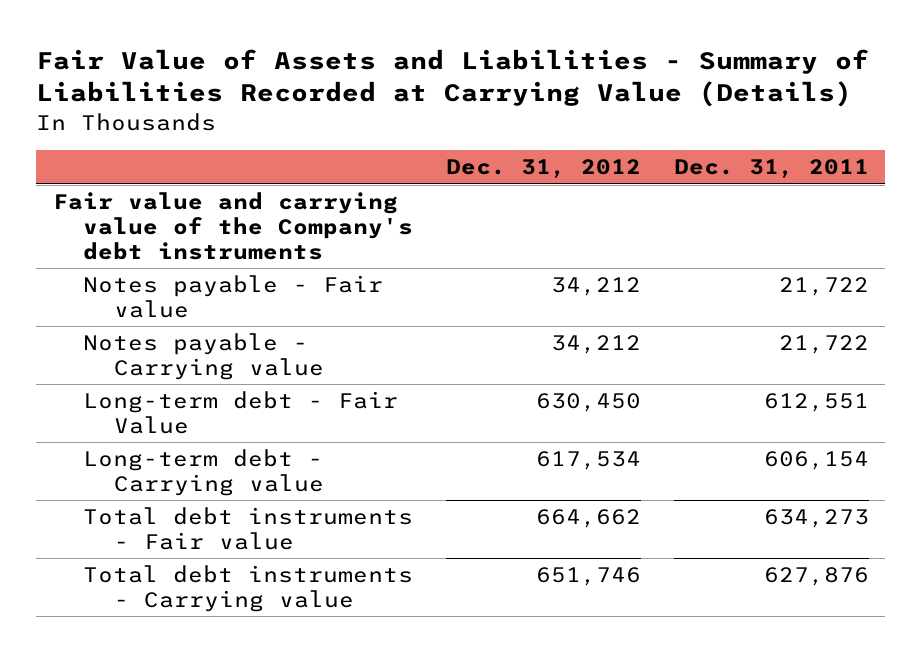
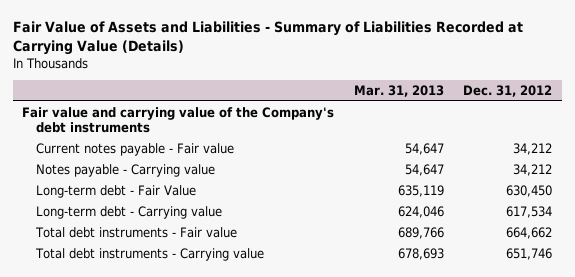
- | Dec. 31, 2012 | Dec. 31, 2011
+ | Mar. 31, 2013 | Dec. 31, 2012
- Notes payable - Fair value | 34,212 | 21,722
+ Current notes payable - Fair value | 54,647 | 34,212

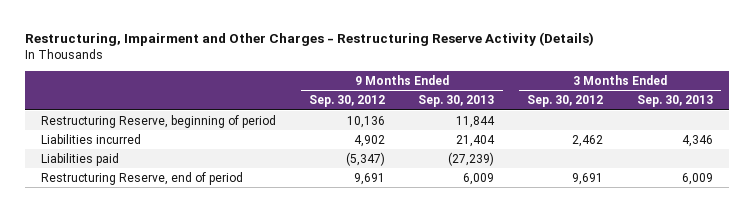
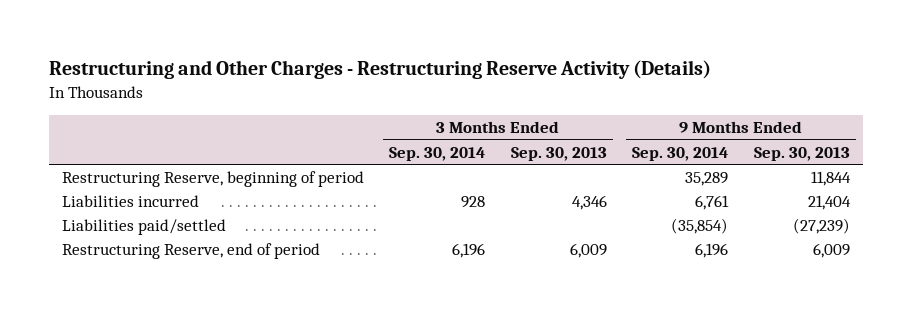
- Restructuring, Impairment and Other Charges - Restructuring Reserve Activity (Details)
+ Restructuring and Other Charges - Restructuring Reserve Activity (Details)
- | 9 Months Ended Sep. 30, 2012 | 9 Months Ended Sep. 30, 2013 | 3 Months Ended Sep. 30, 2012 | 3 Months Ended Sep. 30, 2013
+ | 3 Months Ended Sep. 30, 2014 | 3 Months Ended Sep. 30, 2013 | 9 Months Ended Sep. 30, 2014 | 9 Months Ended Sep. 30, 2013
- Liabilities paid | (5,347) | (27,239) | |
+ Liabilities paid/settled | | | (35,854) | (27,239)

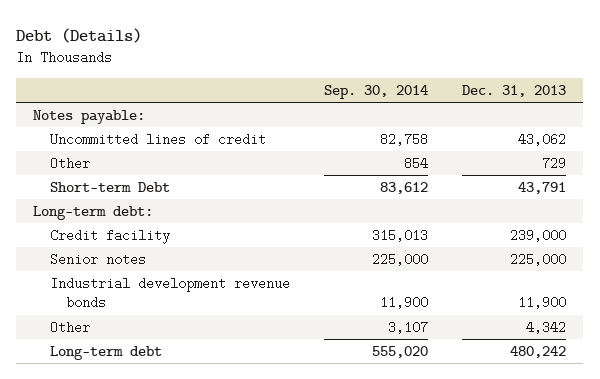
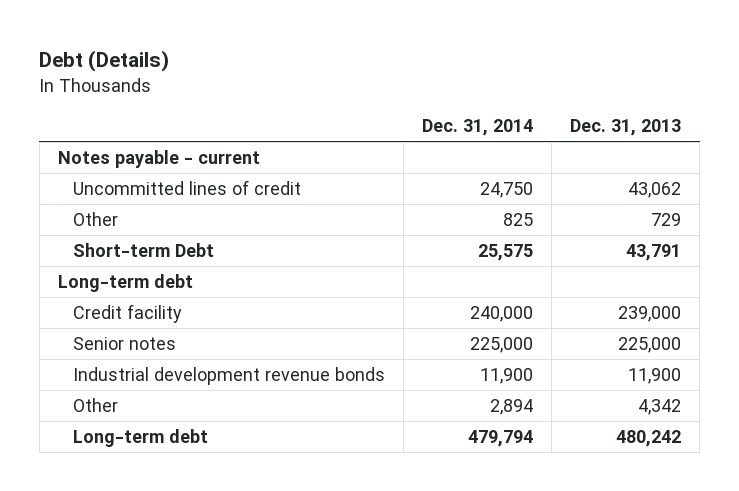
- | Sep. 30, 2014 | Dec. 31, 2013
+ | Dec. 31, 2014 | Dec. 31, 2013
- Notes payable:
+ Notes payable - current
- Long-term debt:
+ Long-term debt

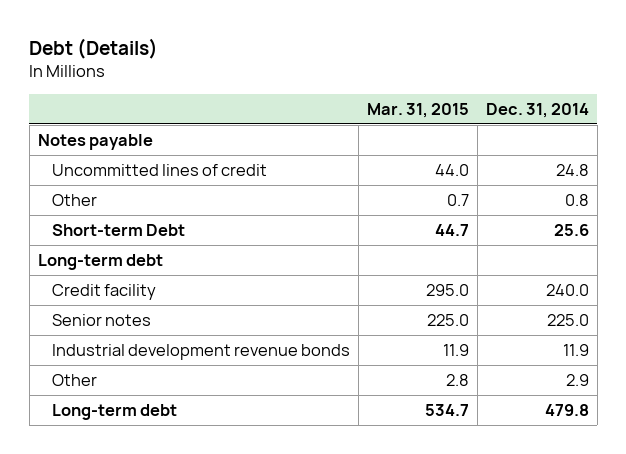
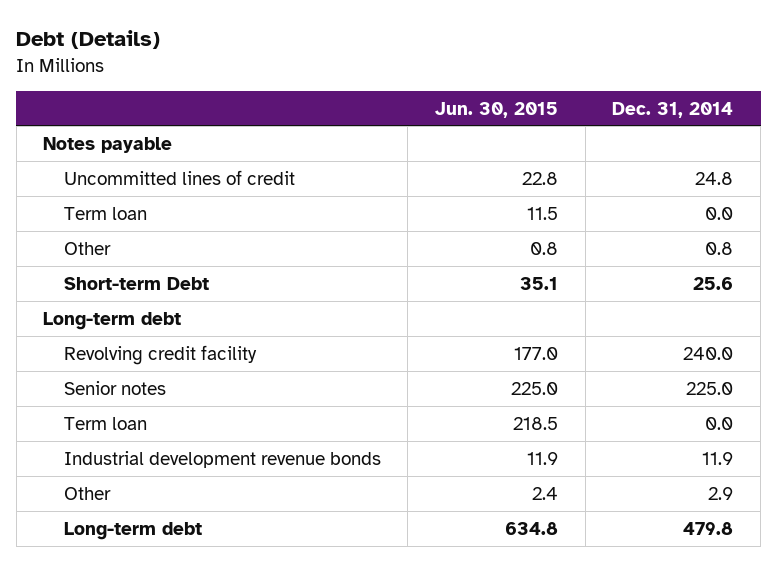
- | Mar. 31, 2015 | Dec. 31, 2014
+ | Jun. 30, 2015 | Dec. 31, 2014
+ Term loan | 11.5 | 0.0
- Credit facility | 295.0 | 240.0
+ Revolving credit facility | 177.0 | 240.0
+ Term loan | 218.5 | 0.0

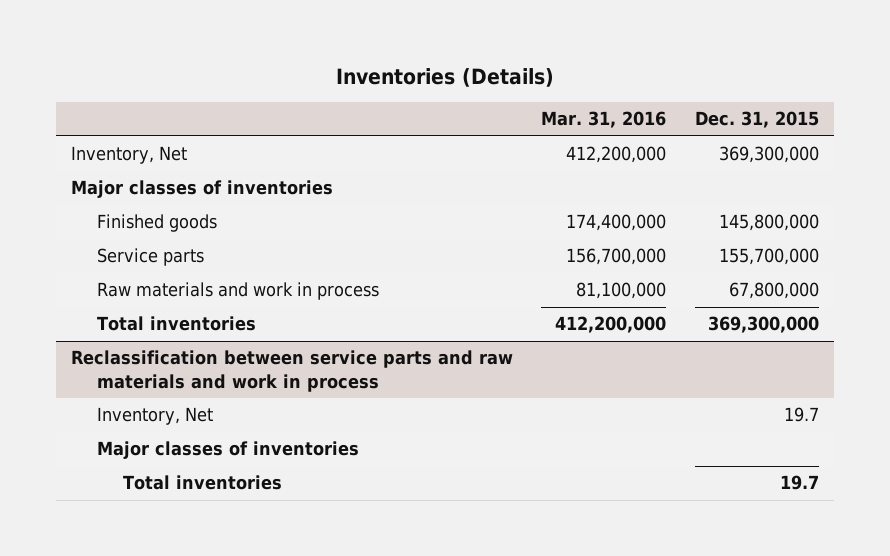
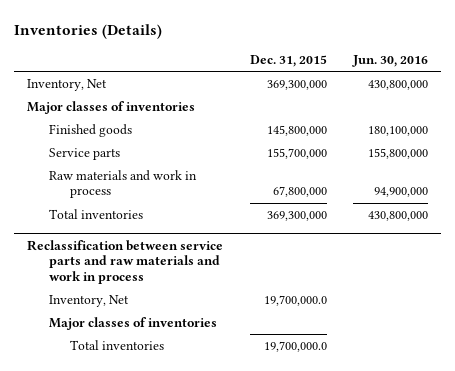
- | Mar. 31, 2016 | Dec. 31, 2015
+ | Dec. 31, 2015 | Jun. 30, 2016
@ Reclassification between service parts and raw materials and work in process
- Inventory, Net | | 19.7
+ Inventory, Net | 19,700,000.0 |
- Total inventories | | 19.7
+ Total inventories | 19,700,000.0 |

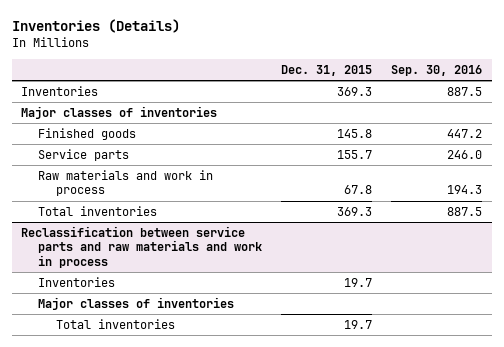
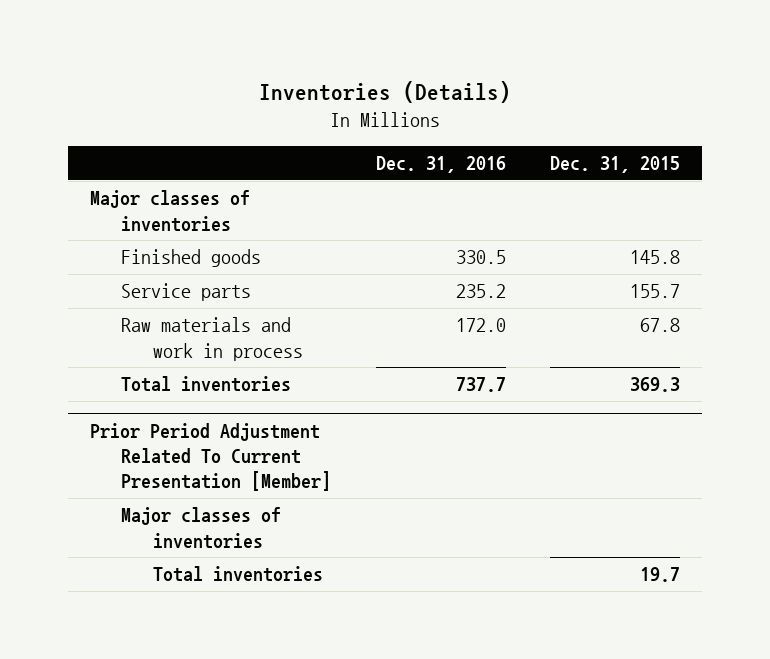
- | Dec. 31, 2015 | Sep. 30, 2016
+ | Dec. 31, 2016 | Dec. 31, 2015
- Inventories | 369.3 | 887.5
- Reclassification between service parts and raw materials and work in process
- Inventories | 19.7 |
+ Prior Period Adjustment Related To Current Presentation [Member]

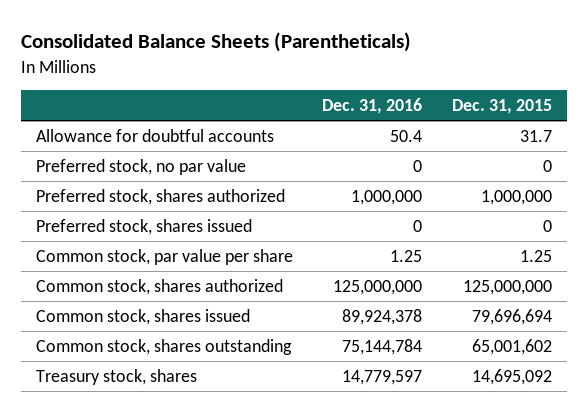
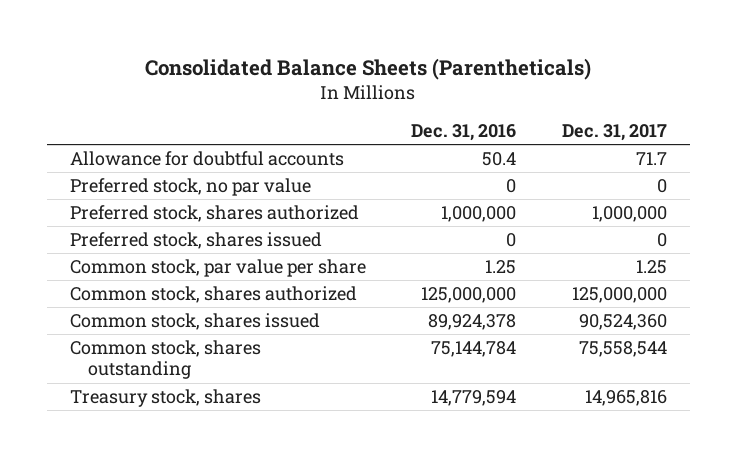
- | Dec. 31, 2016 | Dec. 31, 2015
+ | Dec. 31, 2016 | Dec. 31, 2017
- Treasury stock, shares | 14,779,597 | 14,695,092
+ Treasury stock, shares | 14,779,594 | 14,965,816

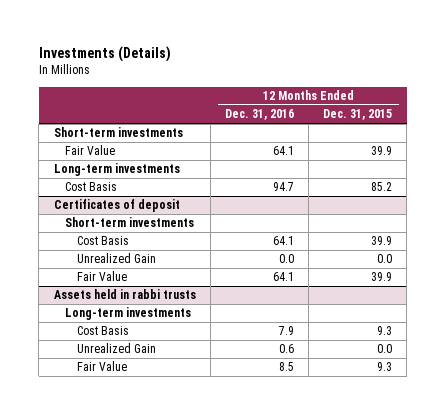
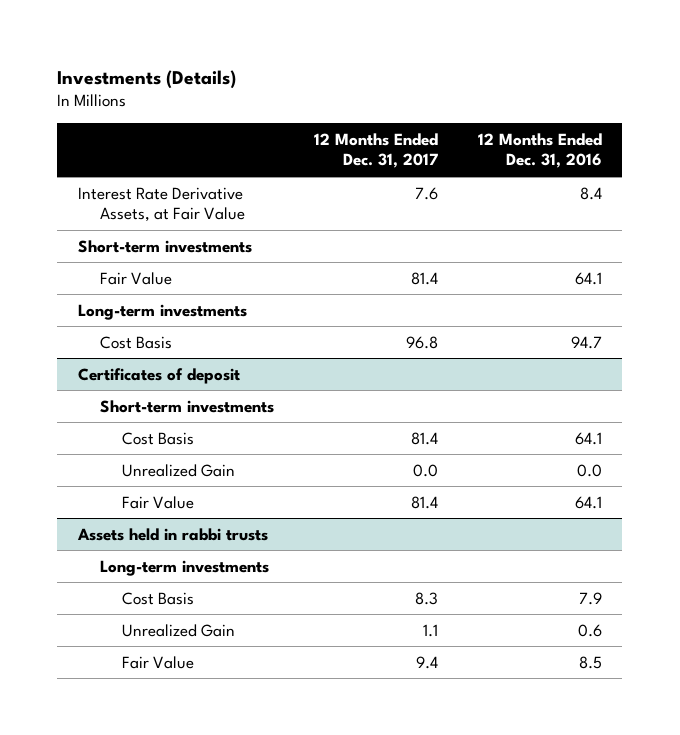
- | 12 Months Ended Dec. 31, 2016 | 12 Months Ended Dec. 31, 2015
+ | 12 Months Ended Dec. 31, 2017 | 12 Months Ended Dec. 31, 2016
+ Interest Rate Derivative Assets, at Fair Value | 7.6 | 8.4

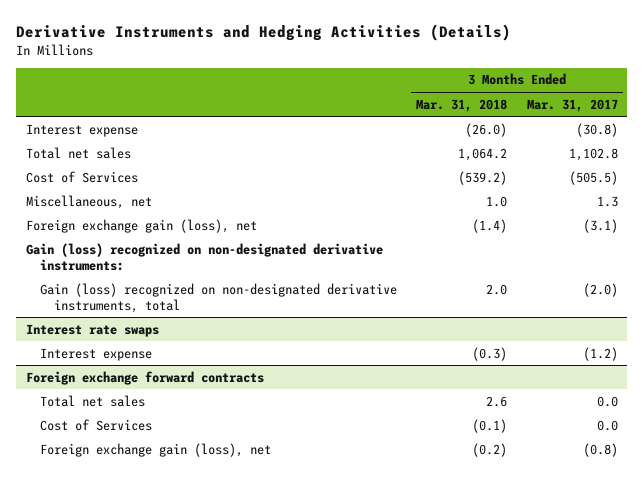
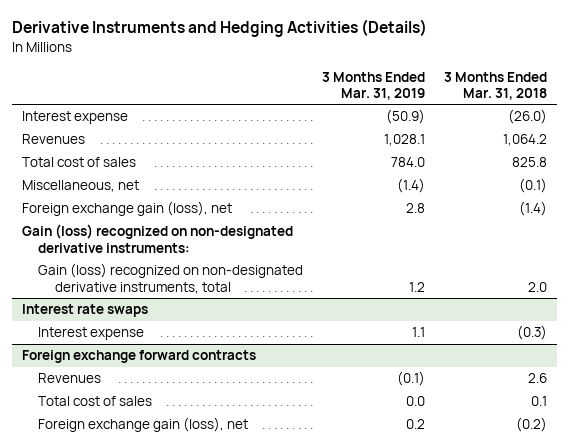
- | 3 Months Ended Mar. 31, 2018 | 3 Months Ended Mar. 31, 2017
+ | 3 Months Ended Mar. 31, 2019 | 3 Months Ended Mar. 31, 2018
- Total net sales | 1,064.2 | 1,102.8
- Cost of Services | (539.2) | (505.5)
- Miscellaneous, net | 1.0 | 1.3
+ Revenues | 1,028.1 | 1,064.2
+ Total cost of sales | 784.0 | 825.8
+ Miscellaneous, net | (1.4) | (0.1)
@ Foreign exchange forward contracts
- Total net sales | 2.6 | 0.0
- Cost of Services | (0.1) | 0.0
+ Revenues | (0.1) | 2.6
+ Total cost of sales | 0.0 | 0.1

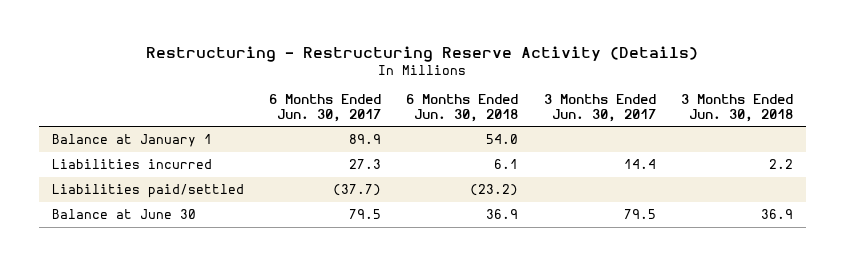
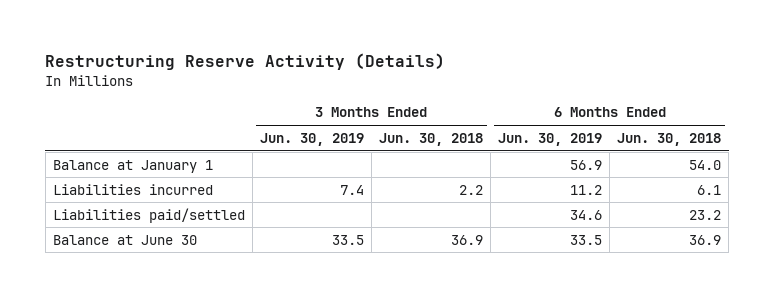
- Restructuring - Restructuring Reserve Activity (Details)
+ Restructuring Reserve Activity (Details)
- | 6 Months Ended Jun. 30, 2017 | 6 Months Ended Jun. 30, 2018 | 3 Months Ended Jun. 30, 2017 | 3 Months Ended Jun. 30, 2018
+ | 3 Months Ended Jun. 30, 2019 | 3 Months Ended Jun. 30, 2018 | 6 Months Ended Jun. 30, 2019 | 6 Months Ended Jun. 30, 2018
- Liabilities paid/settled | (37.7) | (23.2) | |
+ Liabilities paid/settled | | | 34.6 | 23.2

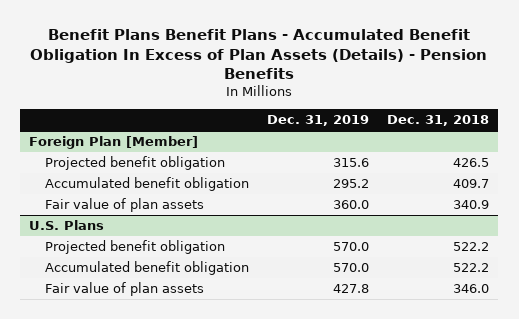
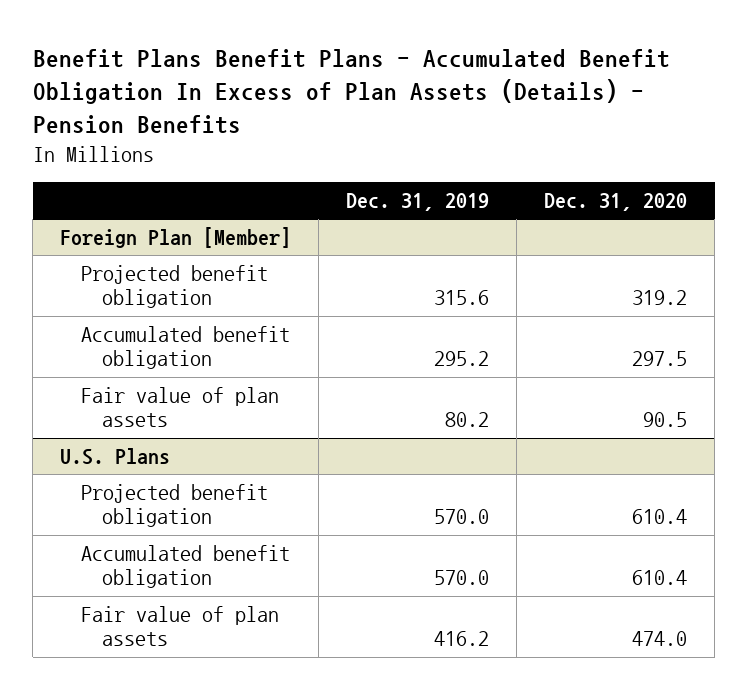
- | Dec. 31, 2019 | Dec. 31, 2018
+ | Dec. 31, 2019 | Dec. 31, 2020
@ Foreign Plan [Member]
- Fair value of plan assets | 360.0 | 340.9
+ Fair value of plan assets | 80.2 | 90.5
@ U.S. Plans
- Fair value of plan assets | 427.8 | 346.0
+ Fair value of plan assets | 416.2 | 474.0

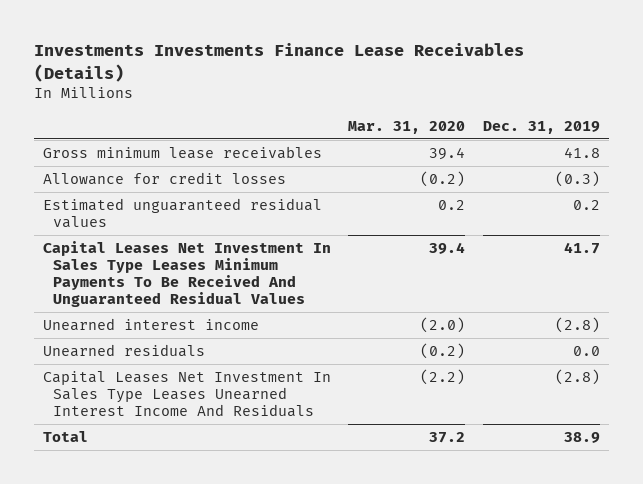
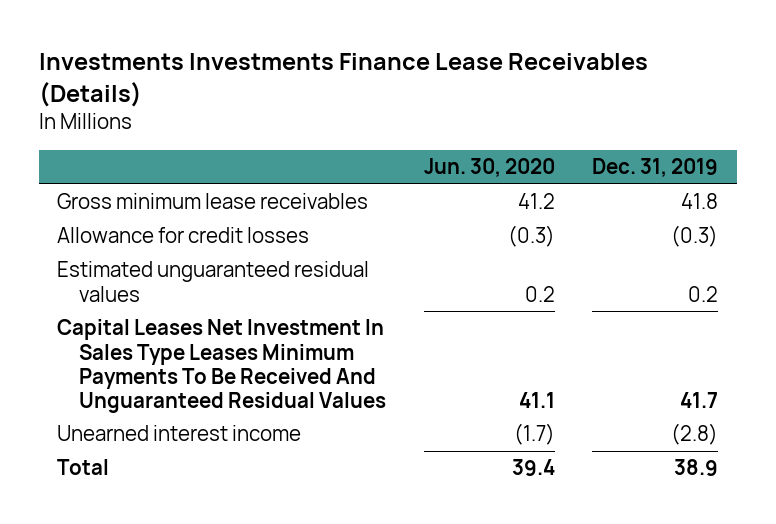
- | Mar. 31, 2020 | Dec. 31, 2019
+ | Jun. 30, 2020 | Dec. 31, 2019
- Unearned residuals | (0.2) | 0.0
- Capital Leases Net Investment In Sales Type Leases Unearned Interest Income And Residuals | (2.2) | (2.8)

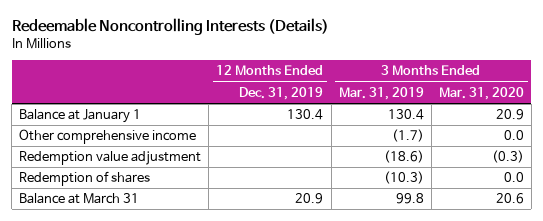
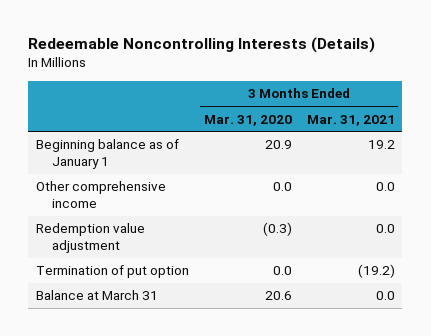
- | 12 Months Ended Dec. 31, 2019 | 3 Months Ended Mar. 31, 2019 | 3 Months Ended Mar. 31, 2020
+ | 3 Months Ended Mar. 31, 2020 | 3 Months Ended Mar. 31, 2021
- Balance at January 1 | 130.4 | 130.4 | 20.9
+ Beginning balance as of January 1 | 20.9 | 19.2
- Redemption of shares | | (10.3) | 0.0
+ Termination of put option | 0.0 | (19.2)

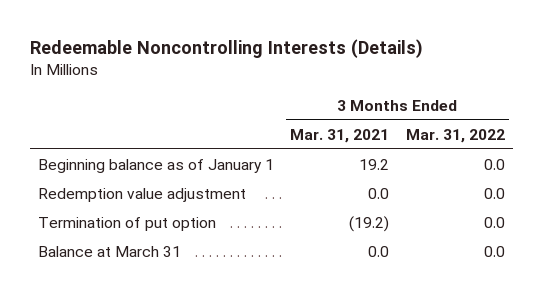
- | 3 Months Ended Mar. 31, 2020 | 3 Months Ended Mar. 31, 2021
+ | 3 Months Ended Mar. 31, 2021 | 3 Months Ended Mar. 31, 2022
- Other comprehensive income | 0.0 | 0.0

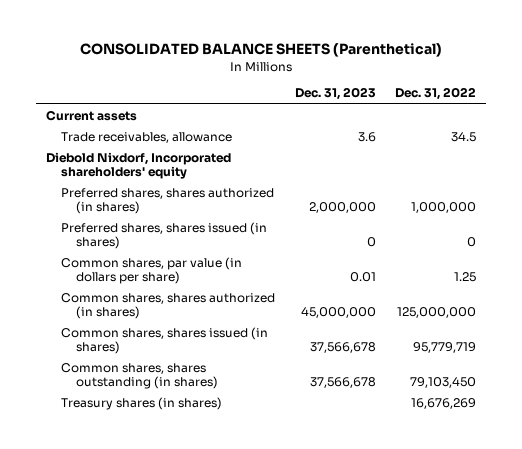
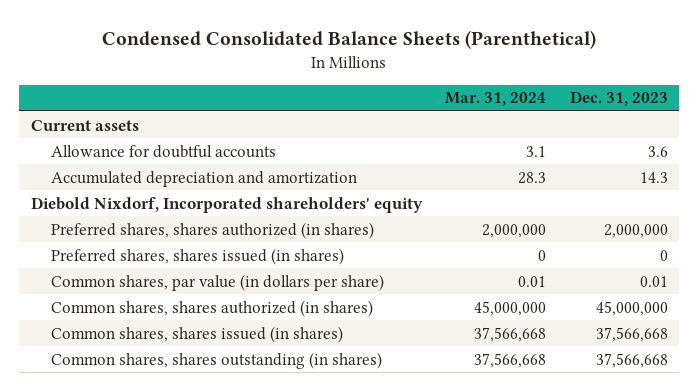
- CONSOLIDATED BALANCE SHEETS (Parenthetical)
+ Condensed Consolidated Balance Sheets (Parenthetical)
- | Dec. 31, 2023 | Dec. 31, 2022
+ | Mar. 31, 2024 | Dec. 31, 2023
- Trade receivables, allowance | 3.6 | 34.5
+ Allowance for doubtful accounts | 3.1 | 3.6
+ Accumulated depreciation and amortization | 28.3 | 14.3
- Common shares, shares issued (in shares) | 37,566,678 | 95,779,719
- Common shares, shares outstanding (in shares) | 37,566,678 | 79,103,450
- Treasury shares (in shares) | | 16,676,269
+ Common shares, shares issued (in shares) | 37,566,668 | 37,566,668
+ Common shares, shares outstanding (in shares) | 37,566,668 | 37,566,668

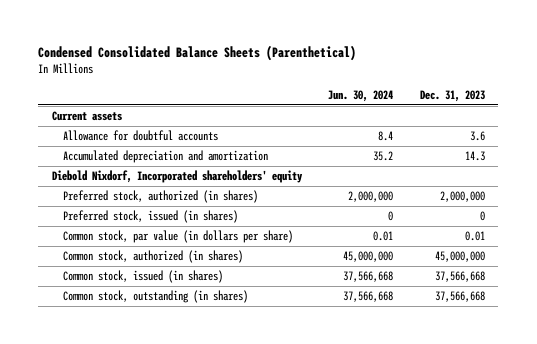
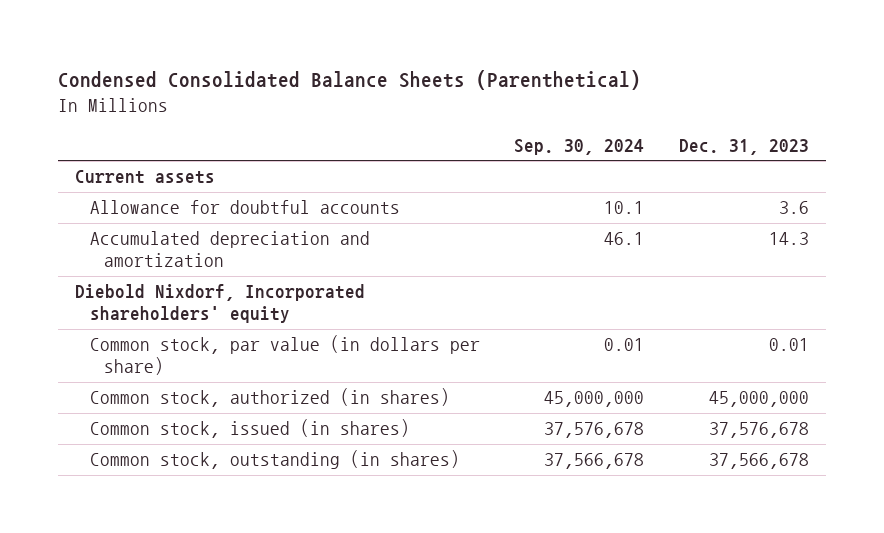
- | Jun. 30, 2024 | Dec. 31, 2023
+ | Sep. 30, 2024 | Dec. 31, 2023
- Preferred stock, authorized (in shares) | 2,000,000 | 2,000,000
- Preferred stock, issued (in shares) | 0 | 0
- Common stock, issued (in shares) | 37,566,668 | 37,566,668
- Common stock, outstanding (in shares) | 37,566,668 | 37,566,668
+ Common stock, issued (in shares) | 37,576,678 | 37,576,678
+ Common stock, outstanding (in shares) | 37,566,678 | 37,566,678

